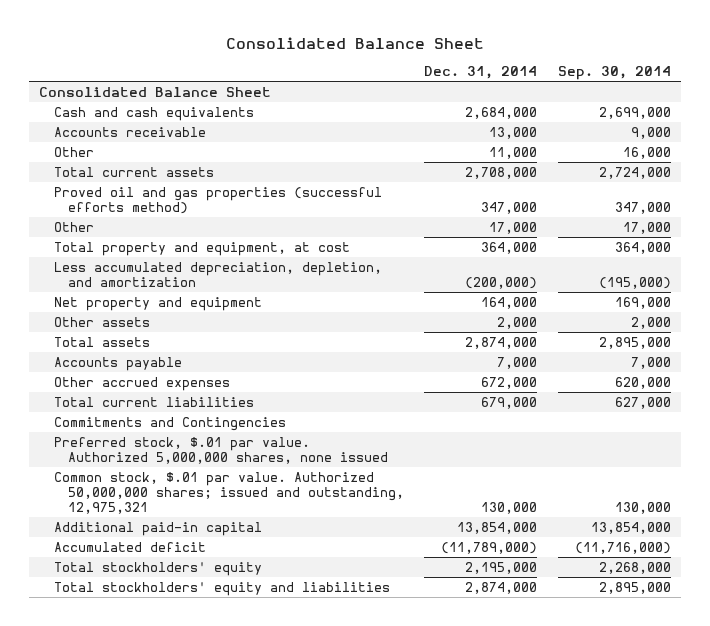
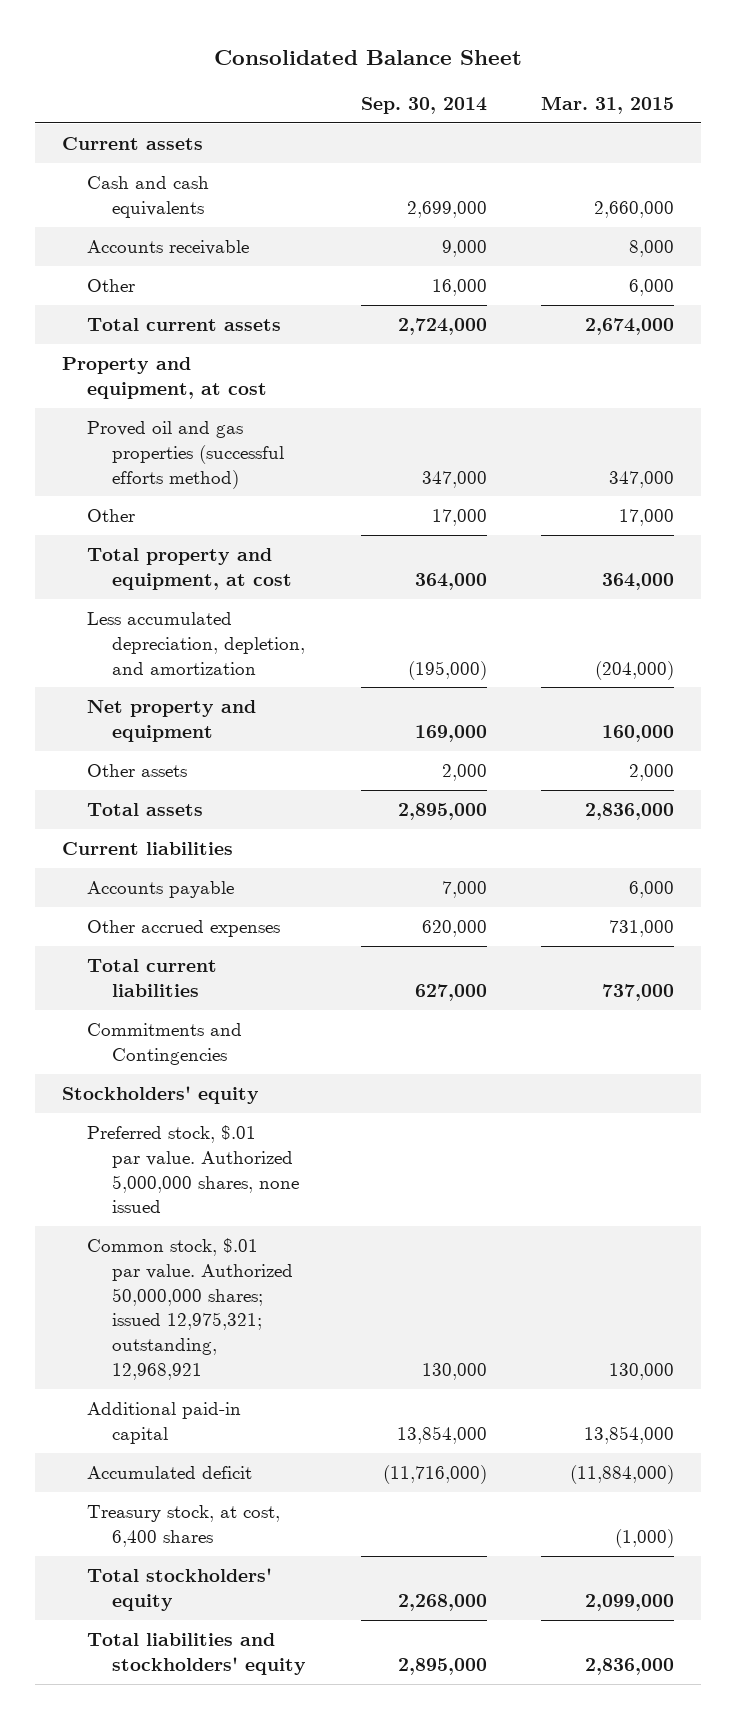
- | Dec. 31, 2014 | Sep. 30, 2014
+ | Sep. 30, 2014 | Mar. 31, 2015
- Consolidated Balance Sheet
+ Current assets
+ Property and equipment, at cost
+ Current liabilities
+ Stockholders' equity
- Common stock, $.01 par value. Authorized 50,000,000 shares; issued and outstanding, 12,975,321 | 130,000 | 130,000
+ Common stock, $.01 par value. Authorized 50,000,000 shares; issued 12,975,321; outstanding, 12,968,921 | 130,000 | 130,000
+ Treasury stock, at cost, 6,400 shares | | (1,000)
- Total stockholders' equity and liabilities | 2,874,000 | 2,895,000
+ Total liabilities and stockholders' equity | 2,895,000 | 2,836,000

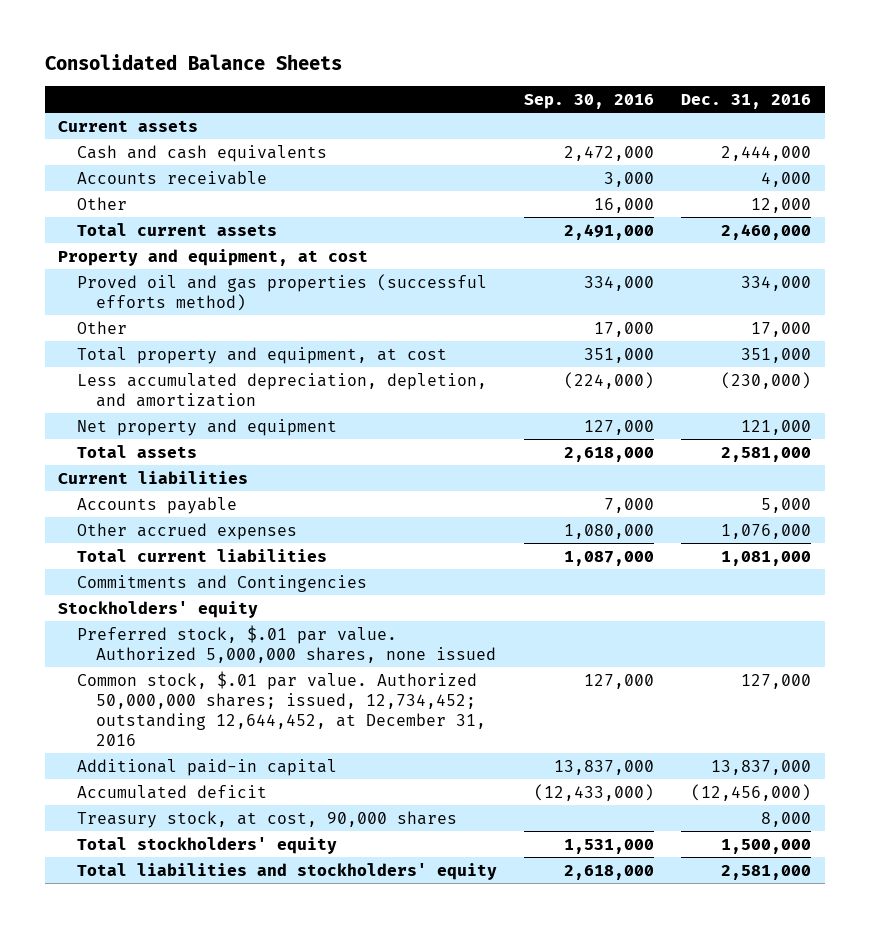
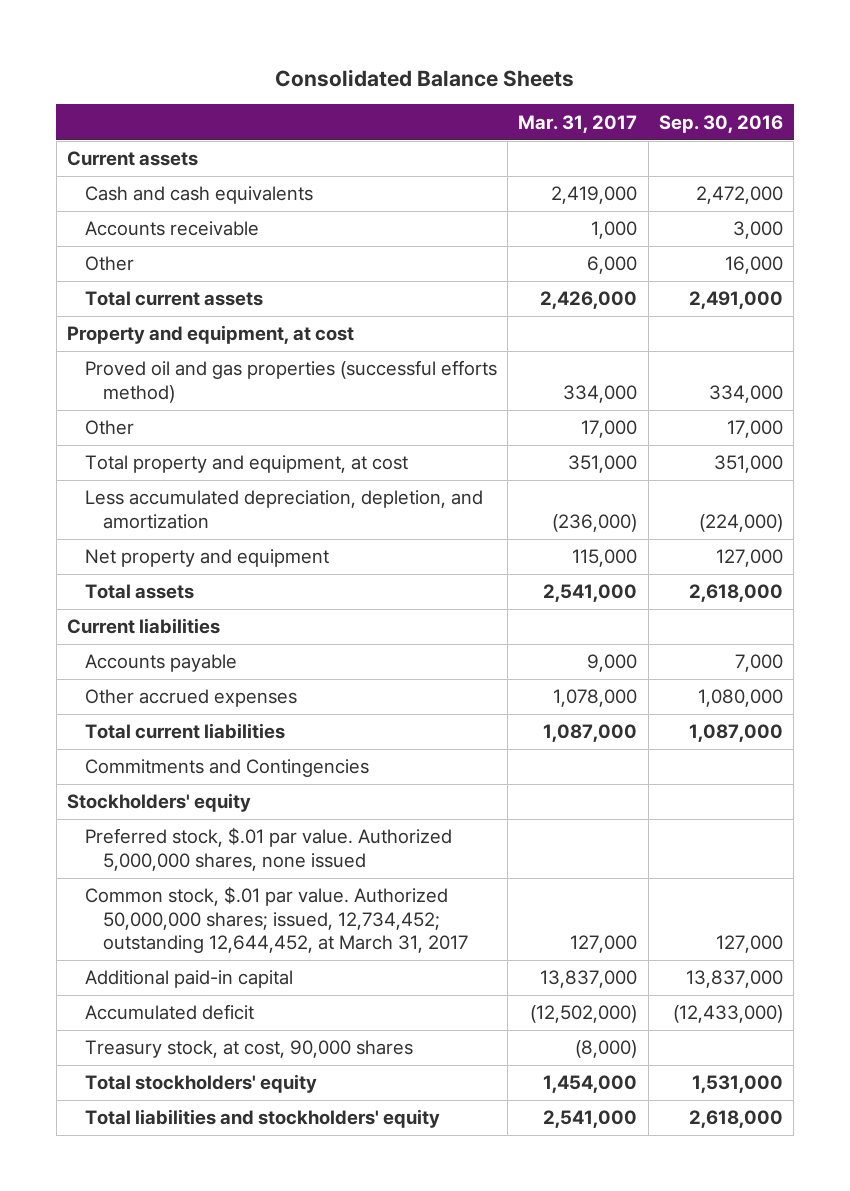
- | Sep. 30, 2016 | Dec. 31, 2016
+ | Mar. 31, 2017 | Sep. 30, 2016
- Common stock, $.01 par value. Authorized 50,000,000 shares; issued, 12,734,452; outstanding 12,644,452, at December 31, 2016 | 127,000 | 127,000
+ Common stock, $.01 par value. Authorized 50,000,000 shares; issued, 12,734,452; outstanding 12,644,452, at March 31, 2017 | 127,000 | 127,000

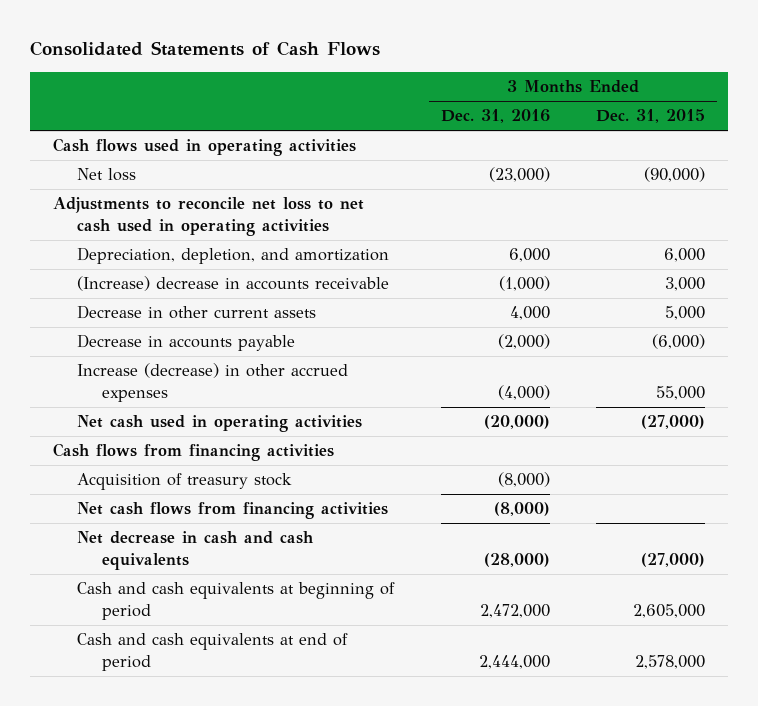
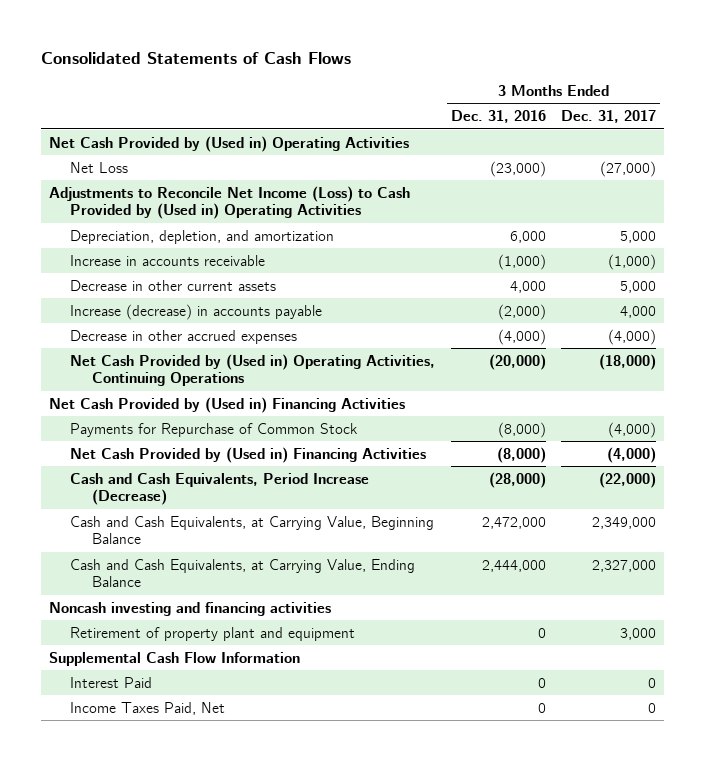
- | 3 Months Ended Dec. 31, 2016 | 3 Months Ended Dec. 31, 2015
+ | 3 Months Ended Dec. 31, 2016 | 3 Months Ended Dec. 31, 2017
- Cash flows used in operating activities
- Net loss | (23,000) | (90,000)
- Adjustments to reconcile net loss to net cash used in operating activities
+ Net Cash Provided by (Used in) Operating Activities
+ Net Loss | (23,000) | (27,000)
+ Adjustments to Reconcile Net Income (Loss) to Cash Provided by (Used in) Operating Activities
- (Increase) decrease in accounts receivable | (1,000) | 3,000
+ Increase in accounts receivable | (1,000) | (1,000)
- Decrease in accounts payable | (2,000) | (6,000)
- Increase (decrease) in other accrued expenses | (4,000) | 55,000
- Net cash used in operating activities | (20,000) | (27,000)
- Cash flows from financing activities
- Acquisition of treasury stock | (8,000) |
- Net cash flows from financing activities | (8,000) |
- Net decrease in cash and cash equivalents | (28,000) | (27,000)
- Cash and cash equivalents at beginning of period | 2,472,000 | 2,605,000
- Cash and cash equivalents at end of period | 2,444,000 | 2,578,000
+ Increase (decrease) in accounts payable | (2,000) | 4,000
+ Decrease in other accrued expenses | (4,000) | (4,000)
+ Net Cash Provided by (Used in) Operating Activities, Continuing Operations | (20,000) | (18,000)
+ Net Cash Provided by (Used in) Financing Activities
+ Payments for Repurchase of Common Stock | (8,000) | (4,000)
+ Net Cash Provided by (Used in) Financing Activities | (8,000) | (4,000)
+ Cash and Cash Equivalents, Period Increase (Decrease) | (28,000) | (22,000)
+ Cash and Cash Equivalents, at Carrying Value, Beginning Balance | 2,472,000 | 2,349,000
+ Cash and Cash Equivalents, at Carrying Value, Ending Balance | 2,444,000 | 2,327,000
+ Noncash investing and financing activities
+ Retirement of property plant and equipment | 0 | 3,000
+ Supplemental Cash Flow Information
+ Interest Paid | 0 | 0
+ Income Taxes Paid, Net | 0 | 0

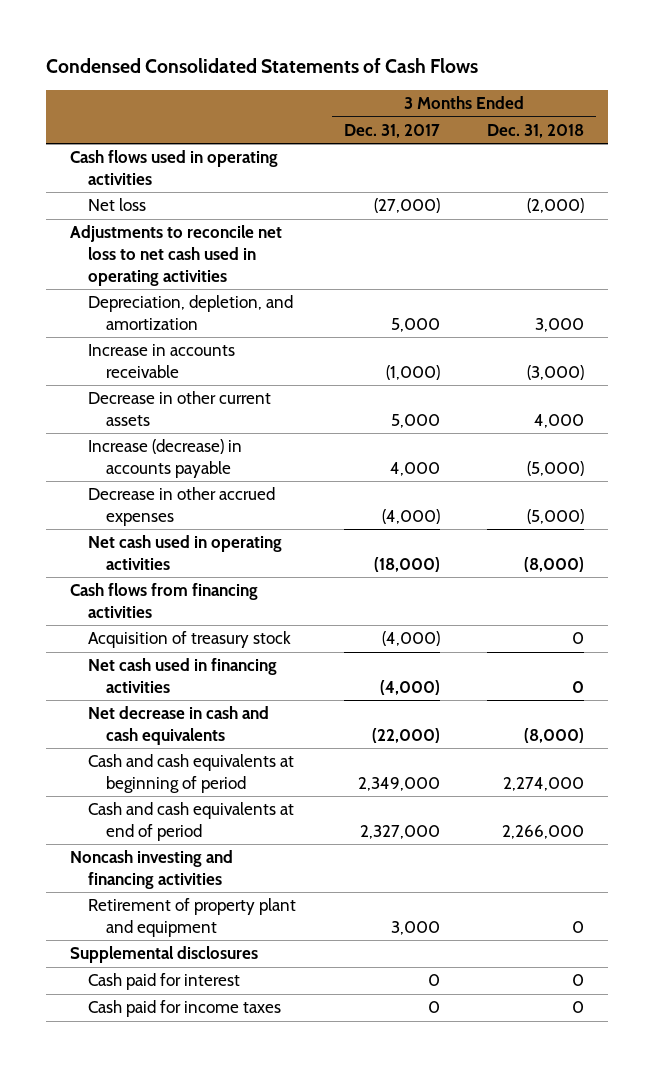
- Consolidated Statements of Cash Flows
+ Condensed Consolidated Statements of Cash Flows
- | 3 Months Ended Dec. 31, 2016 | 3 Months Ended Dec. 31, 2017
+ | 3 Months Ended Dec. 31, 2017 | 3 Months Ended Dec. 31, 2018
- Net Cash Provided by (Used in) Operating Activities
- Net Loss | (23,000) | (27,000)
- Adjustments to Reconcile Net Income (Loss) to Cash Provided by (Used in) Operating Activities
+ Cash flows used in operating activities
+ Net loss | (27,000) | (2,000)
+ Adjustments to reconcile net loss to net cash used in operating activities
- Net Cash Provided by (Used in) Operating Activities, Continuing Operations | (20,000) | (18,000)
- Net Cash Provided by (Used in) Financing Activities
- Payments for Repurchase of Common Stock | (8,000) | (4,000)
- Net Cash Provided by (Used in) Financing Activities | (8,000) | (4,000)
- Cash and Cash Equivalents, Period Increase (Decrease) | (28,000) | (22,000)
- Cash and Cash Equivalents, at Carrying Value, Beginning Balance | 2,472,000 | 2,349,000
- Cash and Cash Equivalents, at Carrying Value, Ending Balance | 2,444,000 | 2,327,000
+ Net cash used in operating activities | (18,000) | (8,000)
+ Cash flows from financing activities
+ Acquisition of treasury stock | (4,000) | 0
+ Net cash used in financing activities | (4,000) | 0
+ Net decrease in cash and cash equivalents | (22,000) | (8,000)
+ Cash and cash equivalents at beginning of period | 2,349,000 | 2,274,000
+ Cash and cash equivalents at end of period | 2,327,000 | 2,266,000
- Supplemental Cash Flow Information
- Interest Paid | 0 | 0
- Income Taxes Paid, Net | 0 | 0
+ Supplemental disclosures
+ Cash paid for interest | 0 | 0
+ Cash paid for income taxes | 0 | 0

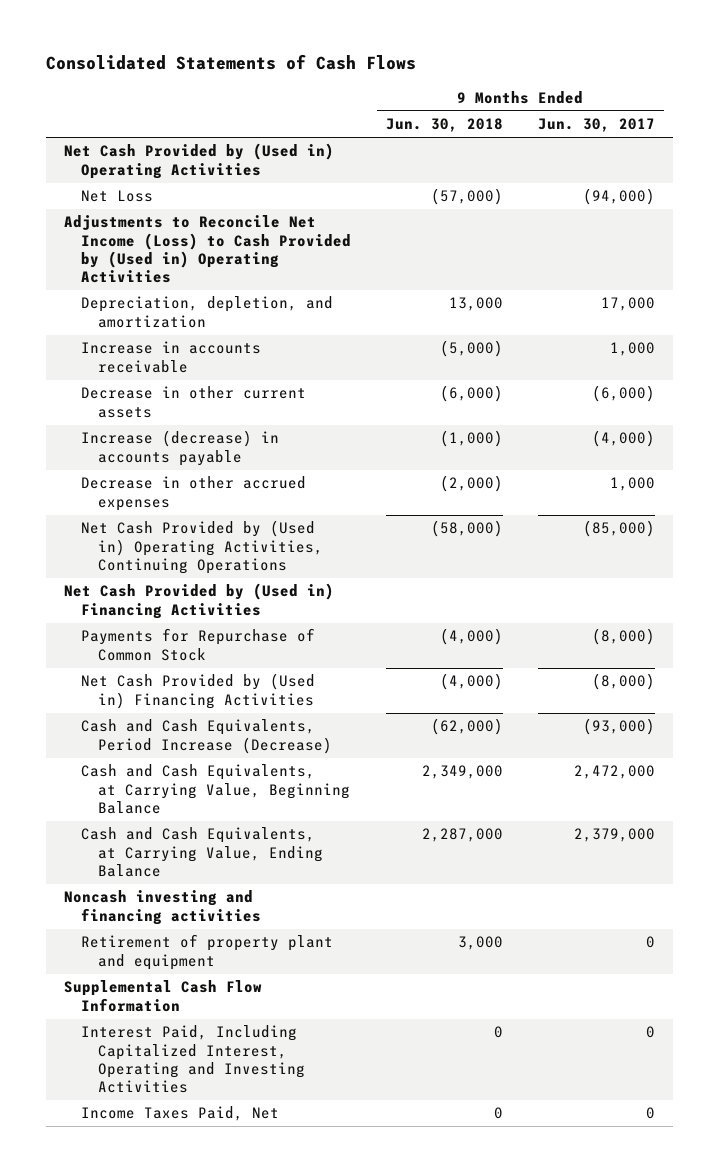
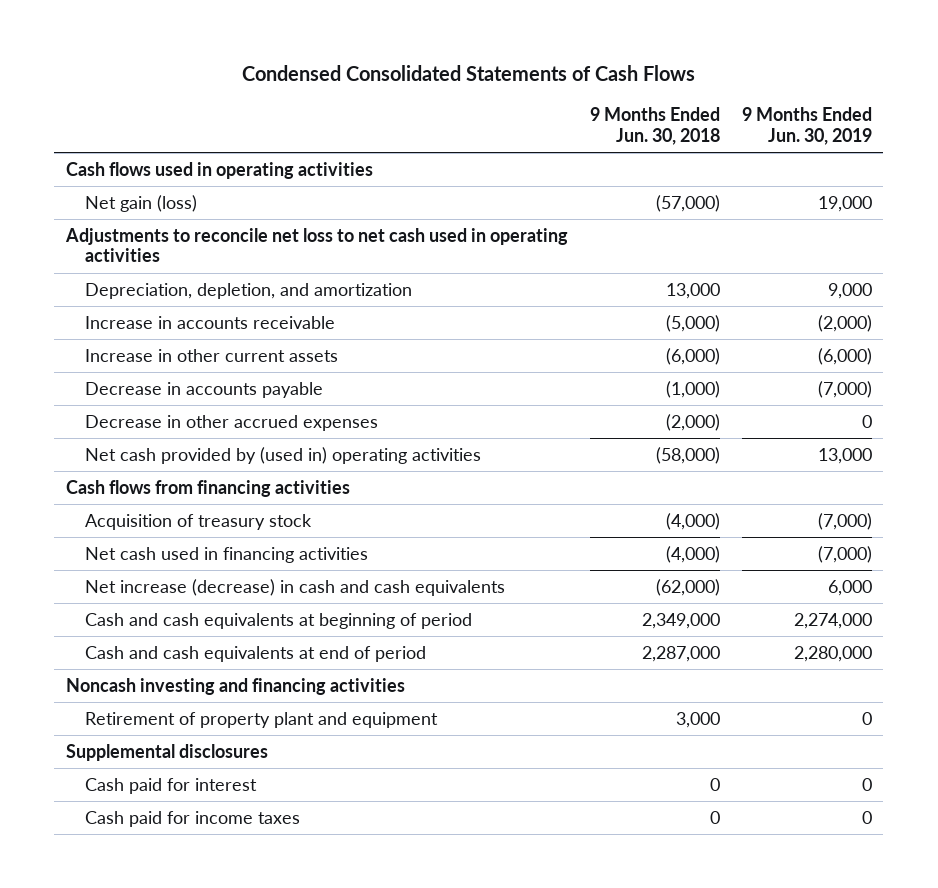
- Consolidated Statements of Cash Flows
+ Condensed Consolidated Statements of Cash Flows
- | 9 Months Ended Jun. 30, 2018 | 9 Months Ended Jun. 30, 2017
+ | 9 Months Ended Jun. 30, 2018 | 9 Months Ended Jun. 30, 2019
- Net Cash Provided by (Used in) Operating Activities
- Net Loss | (57,000) | (94,000)
- Adjustments to Reconcile Net Income (Loss) to Cash Provided by (Used in) Operating Activities
+ Cash flows used in operating activities
+ Net gain (loss) | (57,000) | 19,000
+ Adjustments to reconcile net loss to net cash used in operating activities
- Decrease in other current assets | (6,000) | (6,000)
- Increase (decrease) in accounts payable | (1,000) | (4,000)
+ Increase in other current assets | (6,000) | (6,000)
+ Decrease in accounts payable | (1,000) | (7,000)
- Net Cash Provided by (Used in) Operating Activities, Continuing Operations | (58,000) | (85,000)
- Net Cash Provided by (Used in) Financing Activities
- Payments for Repurchase of Common Stock | (4,000) | (8,000)
- Net Cash Provided by (Used in) Financing Activities | (4,000) | (8,000)
- Cash and Cash Equivalents, Period Increase (Decrease) | (62,000) | (93,000)
- Cash and Cash Equivalents, at Carrying Value, Beginning Balance | 2,349,000 | 2,472,000
- Cash and Cash Equivalents, at Carrying Value, Ending Balance | 2,287,000 | 2,379,000
+ Net cash provided by (used in) operating activities | (58,000) | 13,000
+ Cash flows from financing activities
+ Acquisition of treasury stock | (4,000) | (7,000)
+ Net cash used in financing activities | (4,000) | (7,000)
+ Net increase (decrease) in cash and cash equivalents | (62,000) | 6,000
+ Cash and cash equivalents at beginning of period | 2,349,000 | 2,274,000
+ Cash and cash equivalents at end of period | 2,287,000 | 2,280,000
- Supplemental Cash Flow Information
- Interest Paid, Including Capitalized Interest, Operating and Investing Activities | 0 | 0
- Income Taxes Paid, Net | 0 | 0
+ Supplemental disclosures
+ Cash paid for interest | 0 | 0
+ Cash paid for income taxes | 0 | 0

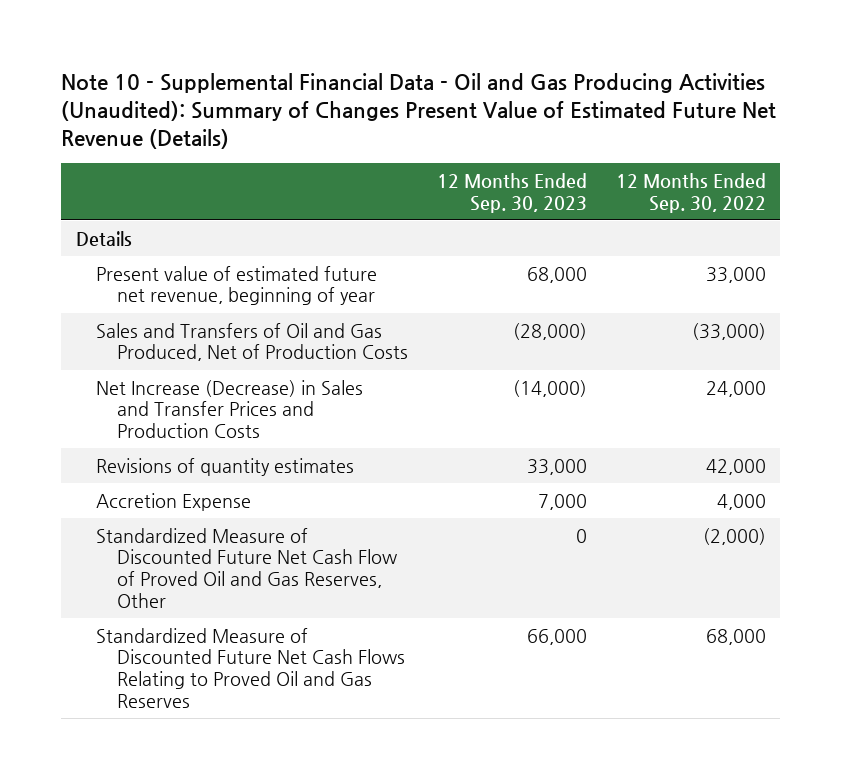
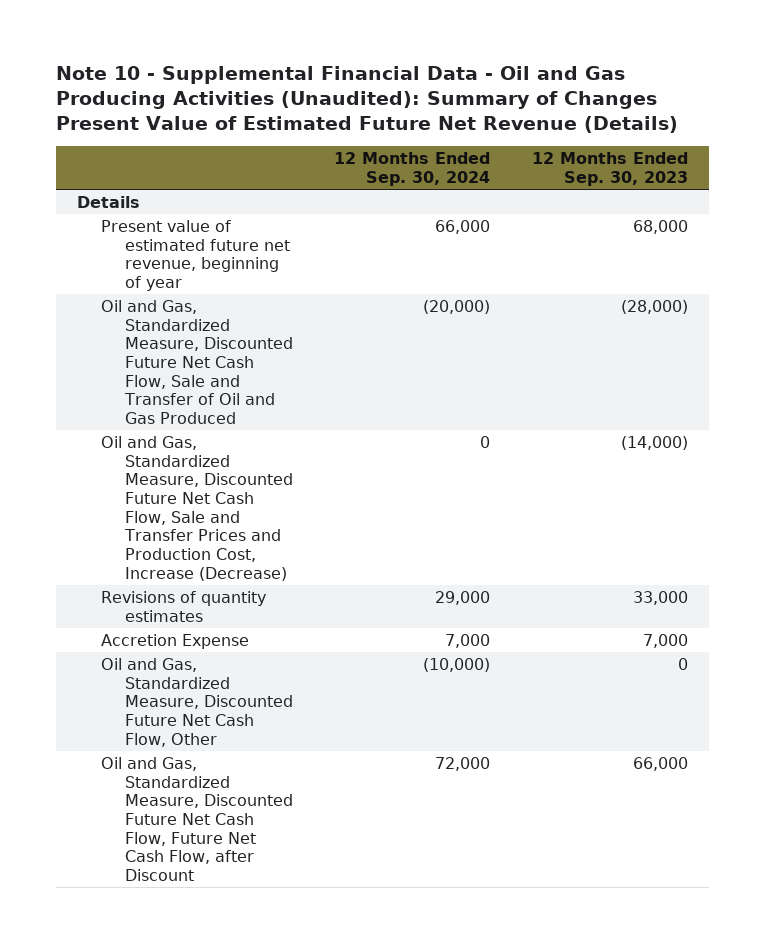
- | 12 Months Ended Sep. 30, 2023 | 12 Months Ended Sep. 30, 2022
+ | 12 Months Ended Sep. 30, 2024 | 12 Months Ended Sep. 30, 2023
- Sales and Transfers of Oil and Gas Produced, Net of Production Costs | (28,000) | (33,000)
- Net Increase (Decrease) in Sales and Transfer Prices and Production Costs | (14,000) | 24,000
+ Oil and Gas, Standardized Measure, Discounted Future Net Cash Flow, Sale and Transfer of Oil and Gas Produced | (20,000) | (28,000)
+ Oil and Gas, Standardized Measure, Discounted Future Net Cash Flow, Sale and Transfer Prices and Production Cost, Increase (Decrease) | 0 | (14,000)
- Standardized Measure of Discounted Future Net Cash Flow of Proved Oil and Gas Reserves, Other | 0 | (2,000)
- Standardized Measure of Discounted Future Net Cash Flows Relating to Proved Oil and Gas Reserves | 66,000 | 68,000
+ Oil and Gas, Standardized Measure, Discounted Future Net Cash Flow, Other | (10,000) | 0
+ Oil and Gas, Standardized Measure, Discounted Future Net Cash Flow, Future Net Cash Flow, after Discount | 72,000 | 66,000

